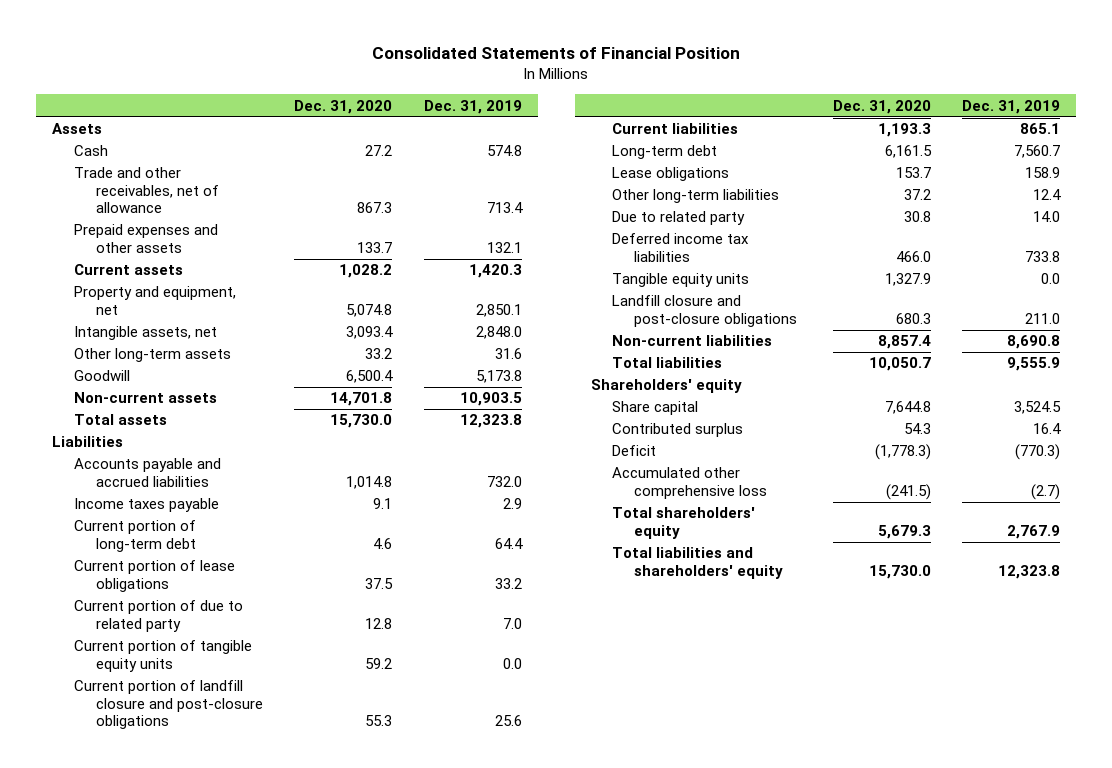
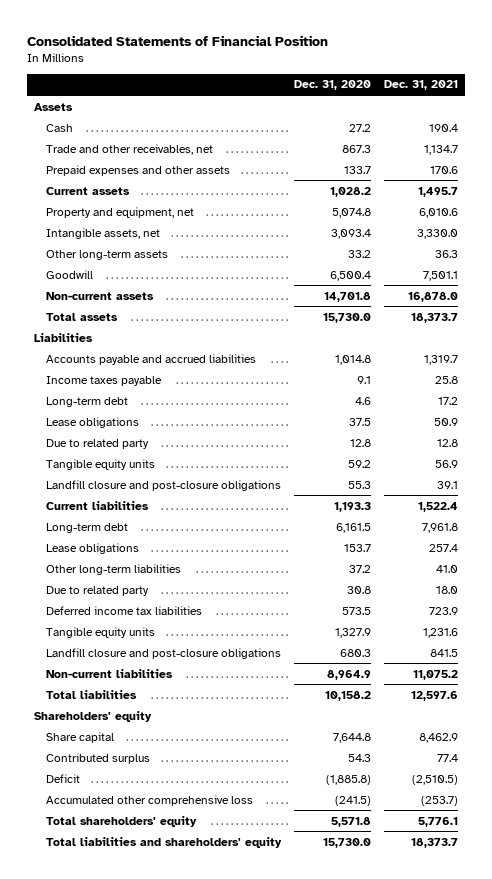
- | Dec. 31, 2020 | Dec. 31, 2019
+ | Dec. 31, 2020 | Dec. 31, 2021
- Trade and other receivables, net of allowance | 867.3 | 713.4
+ Trade and other receivables, net | 867.3 | 1,134.7
- Current portion of long-term debt | 4.6 | 64.4
- Current portion of lease obligations | 37.5 | 33.2
- Current portion of due to related party | 12.8 | 7.0
- Current portion of tangible equity units | 59.2 | 0.0
- Current portion of landfill closure and post-closure obligations | 55.3 | 25.6
+ Long-term debt | 4.6 | 17.2
+ Lease obligations | 37.5 | 50.9
+ Due to related party | 12.8 | 12.8
+ Tangible equity units | 59.2 | 56.9
+ Landfill closure and post-closure obligations | 55.3 | 39.1
- Deferred income tax liabilities | 466.0 | 733.8
+ Deferred income tax liabilities | 573.5 | 723.9
- Non-current liabilities | 8,857.4 | 8,690.8
- Total liabilities | 10,050.7 | 9,555.9
+ Non-current liabilities | 8,964.9 | 11,075.2
+ Total liabilities | 10,158.2 | 12,597.6
- Deficit | (1,778.3) | (770.3)
+ Deficit | (1,885.8) | (2,510.5)
- Total shareholders' equity | 5,679.3 | 2,767.9
+ Total shareholders' equity | 5,571.8 | 5,776.1

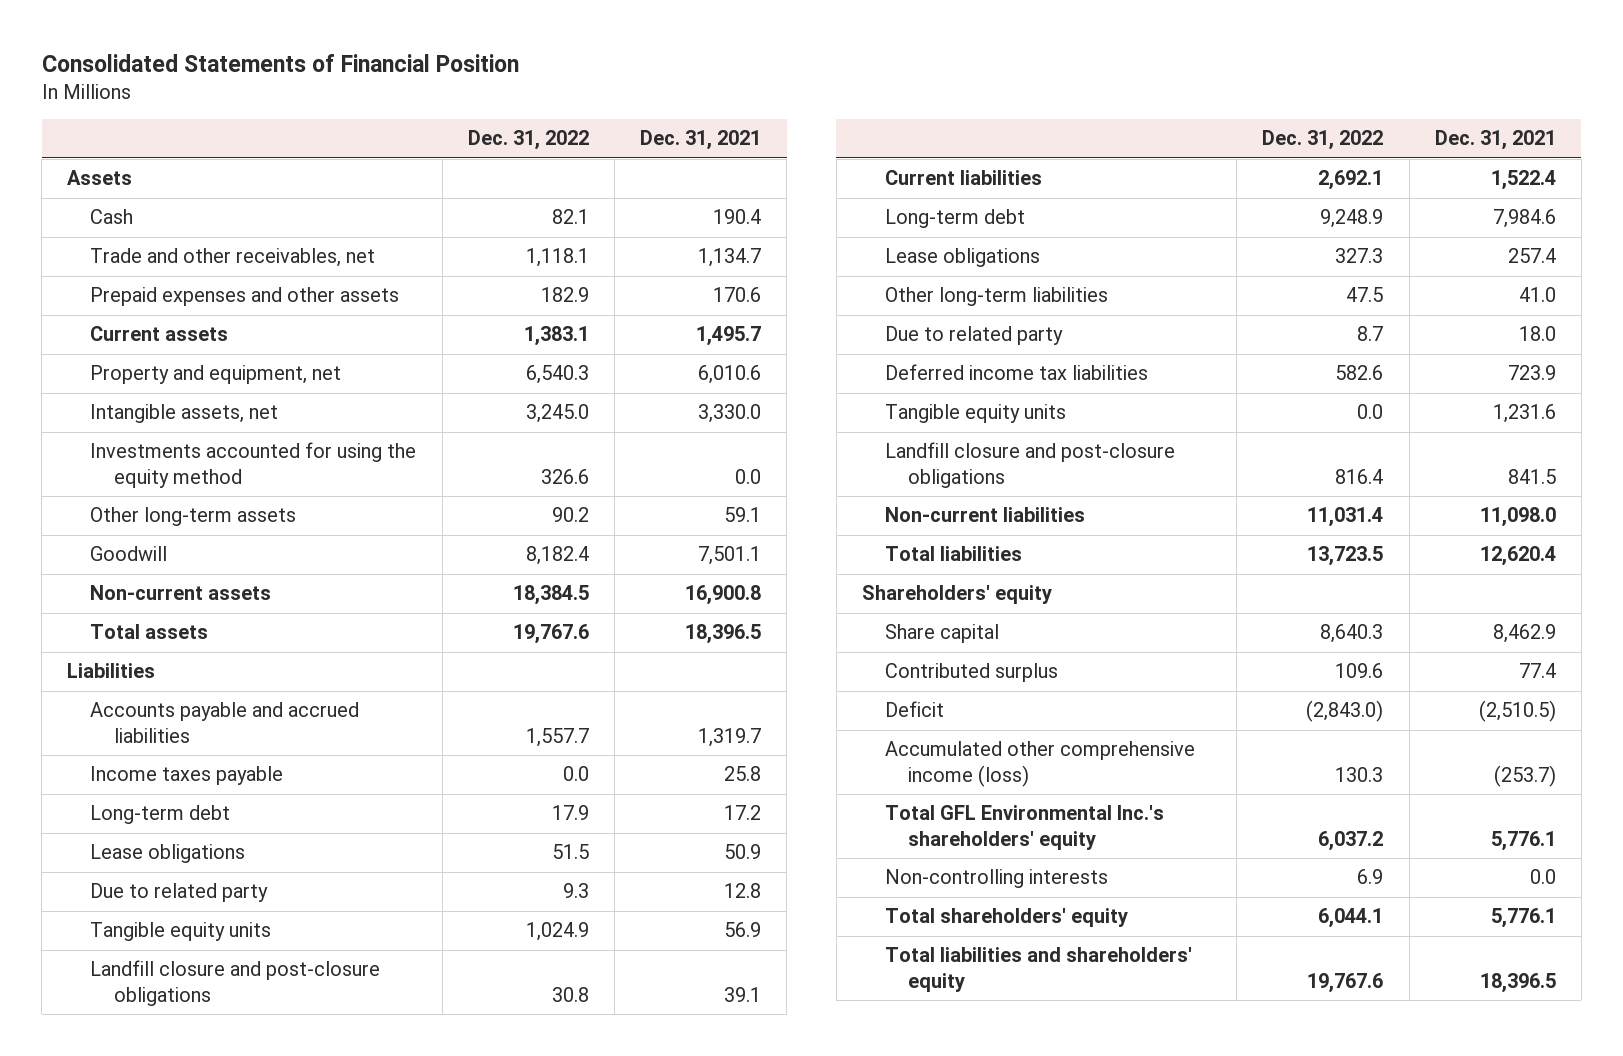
- | Dec. 31, 2020 | Dec. 31, 2021
+ | Dec. 31, 2022 | Dec. 31, 2021
- Other long-term assets | 33.2 | 36.3
+ Investments accounted for using the equity method | 326.6 | 0.0
+ Other long-term assets | 90.2 | 59.1
- Non-current assets | 14,701.8 | 16,878.0
- Total assets | 15,730.0 | 18,373.7
+ Non-current assets | 18,384.5 | 16,900.8
+ Total assets | 19,767.6 | 18,396.5
- Long-term debt | 6,161.5 | 7,961.8
+ Long-term debt | 9,248.9 | 7,984.6
- Non-current liabilities | 8,964.9 | 11,075.2
- Total liabilities | 10,158.2 | 12,597.6
+ Non-current liabilities | 11,031.4 | 11,098.0
+ Total liabilities | 13,723.5 | 12,620.4
- Accumulated other comprehensive loss | (241.5) | (253.7)
+ Accumulated other comprehensive income (loss) | 130.3 | (253.7)
+ Total GFL Environmental Inc.'s shareholders' equity | 6,037.2 | 5,776.1
+ Non-controlling interests | 6.9 | 0.0
- Total liabilities and shareholders' equity | 15,730.0 | 18,373.7
+ Total liabilities and shareholders' equity | 19,767.6 | 18,396.5

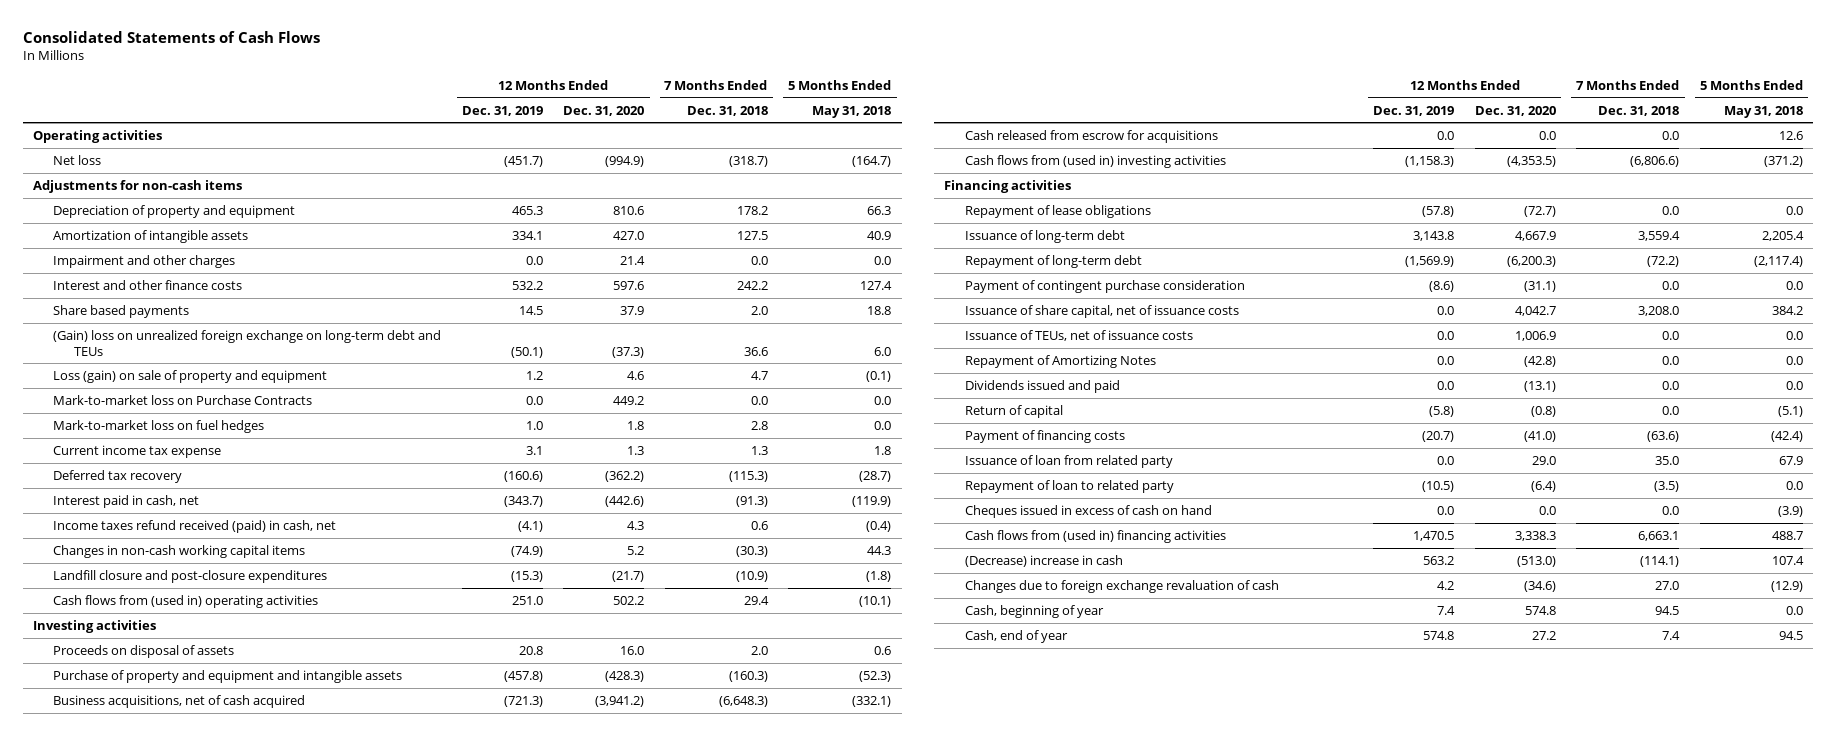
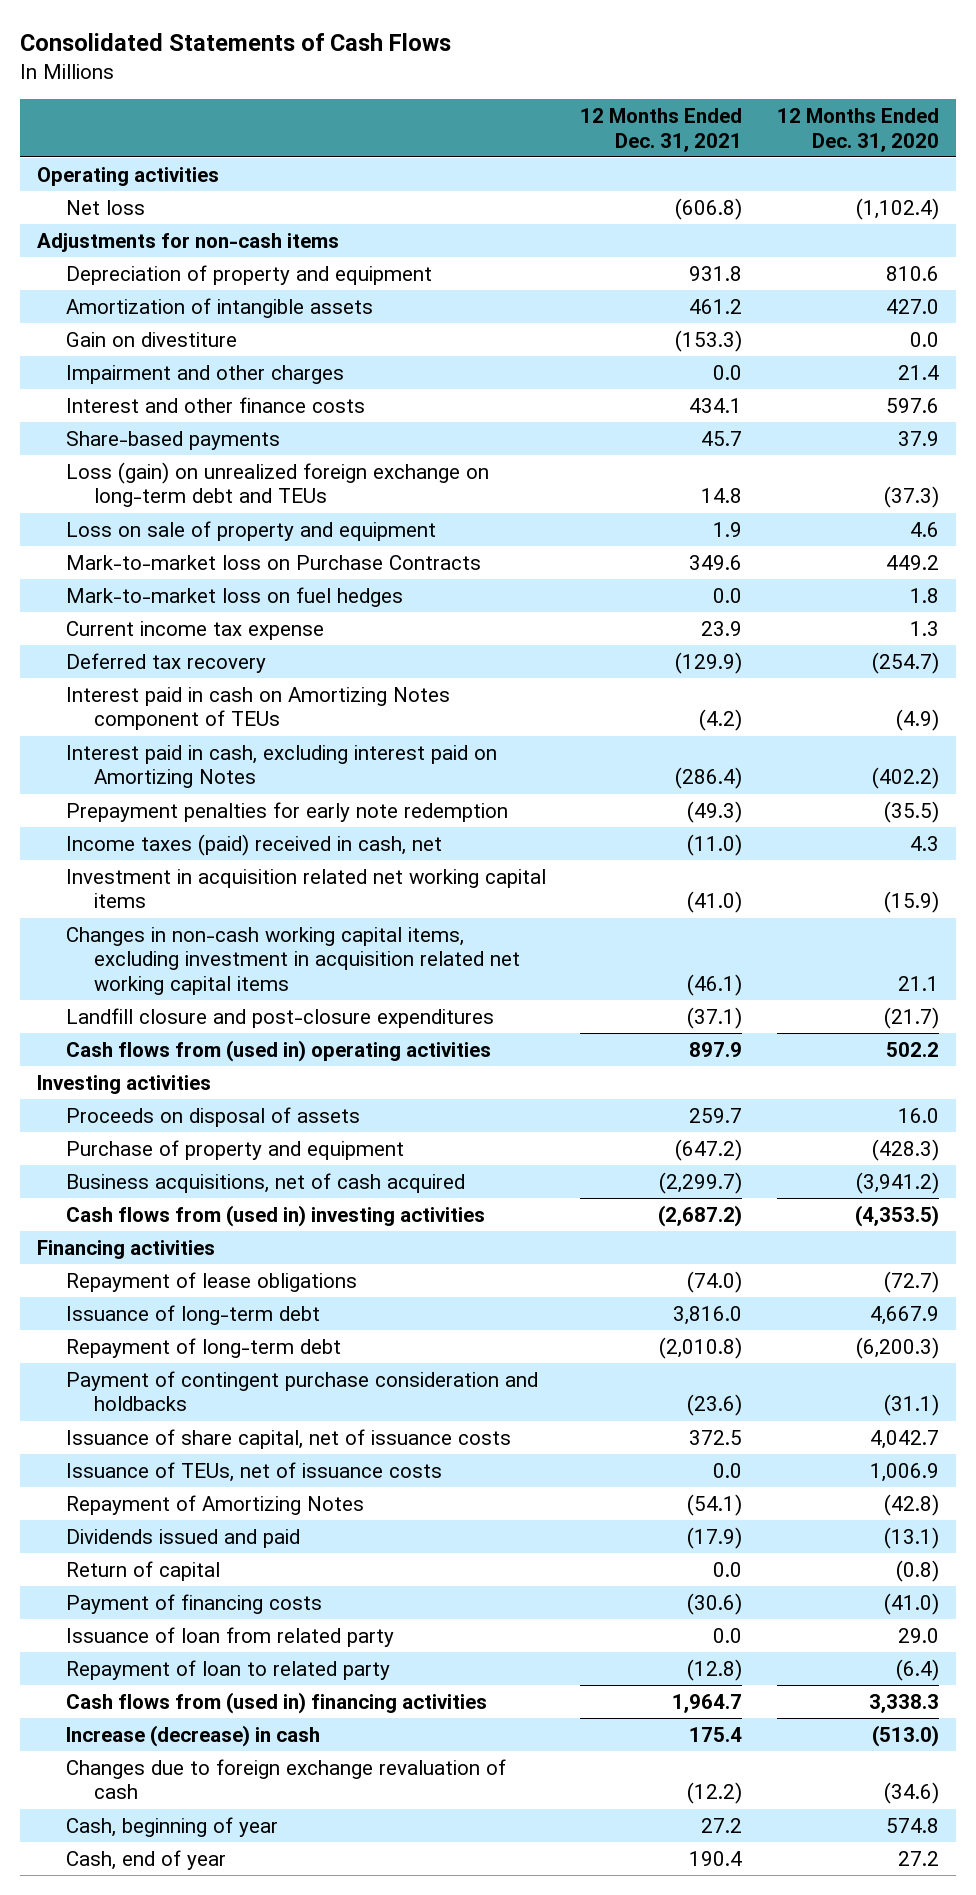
- | 12 Months Ended Dec. 31, 2019 | 12 Months Ended Dec. 31, 2020 | 7 Months Ended Dec. 31, 2018 | 5 Months Ended May 31, 2018
+ | 12 Months Ended Dec. 31, 2021 | 12 Months Ended Dec. 31, 2020
- Net loss | (451.7) | (994.9) | (318.7) | (164.7)
+ Net loss | (606.8) | (1,102.4)
+ Gain on divestiture | (153.3) | 0.0
- Share based payments | 14.5 | 37.9 | 2.0 | 18.8
- (Gain) loss on unrealized foreign exchange on long-term debt and TEUs | (50.1) | (37.3) | 36.6 | 6.0
- Loss (gain) on sale of property and equipment | 1.2 | 4.6 | 4.7 | (0.1)
+ Share-based payments | 45.7 | 37.9
+ Loss (gain) on unrealized foreign exchange on long-term debt and TEUs | 14.8 | (37.3)
+ Loss on sale of property and equipment | 1.9 | 4.6
- Deferred tax recovery | (160.6) | (362.2) | (115.3) | (28.7)
- Interest paid in cash, net | (343.7) | (442.6) | (91.3) | (119.9)
- Income taxes refund received (paid) in cash, net | (4.1) | 4.3 | 0.6 | (0.4)
- Changes in non-cash working capital items | (74.9) | 5.2 | (30.3) | 44.3
+ Deferred tax recovery | (129.9) | (254.7)
+ Interest paid in cash on Amortizing Notes component of TEUs | (4.2) | (4.9)
+ Interest paid in cash, excluding interest paid on Amortizing Notes | (286.4) | (402.2)
+ Prepayment penalties for early note redemption | (49.3) | (35.5)
+ Income taxes (paid) received in cash, net | (11.0) | 4.3
+ Investment in acquisition related net working capital items | (41.0) | (15.9)
+ Changes in non-cash working capital items, excluding investment in acquisition related net working capital items | (46.1) | 21.1
- Purchase of property and equipment and intangible assets | (457.8) | (428.3) | (160.3) | (52.3)
+ Purchase of property and equipment | (647.2) | (428.3)
- Cash released from escrow for acquisitions | 0.0 | 0.0 | 0.0 | 12.6
- Payment of contingent purchase consideration | (8.6) | (31.1) | 0.0 | 0.0
+ Payment of contingent purchase consideration and holdbacks | (23.6) | (31.1)
- Cheques issued in excess of cash on hand | 0.0 | 0.0 | 0.0 | (3.9)
- (Decrease) increase in cash | 563.2 | (513.0) | (114.1) | 107.4
+ Increase (decrease) in cash | 175.4 | (513.0)

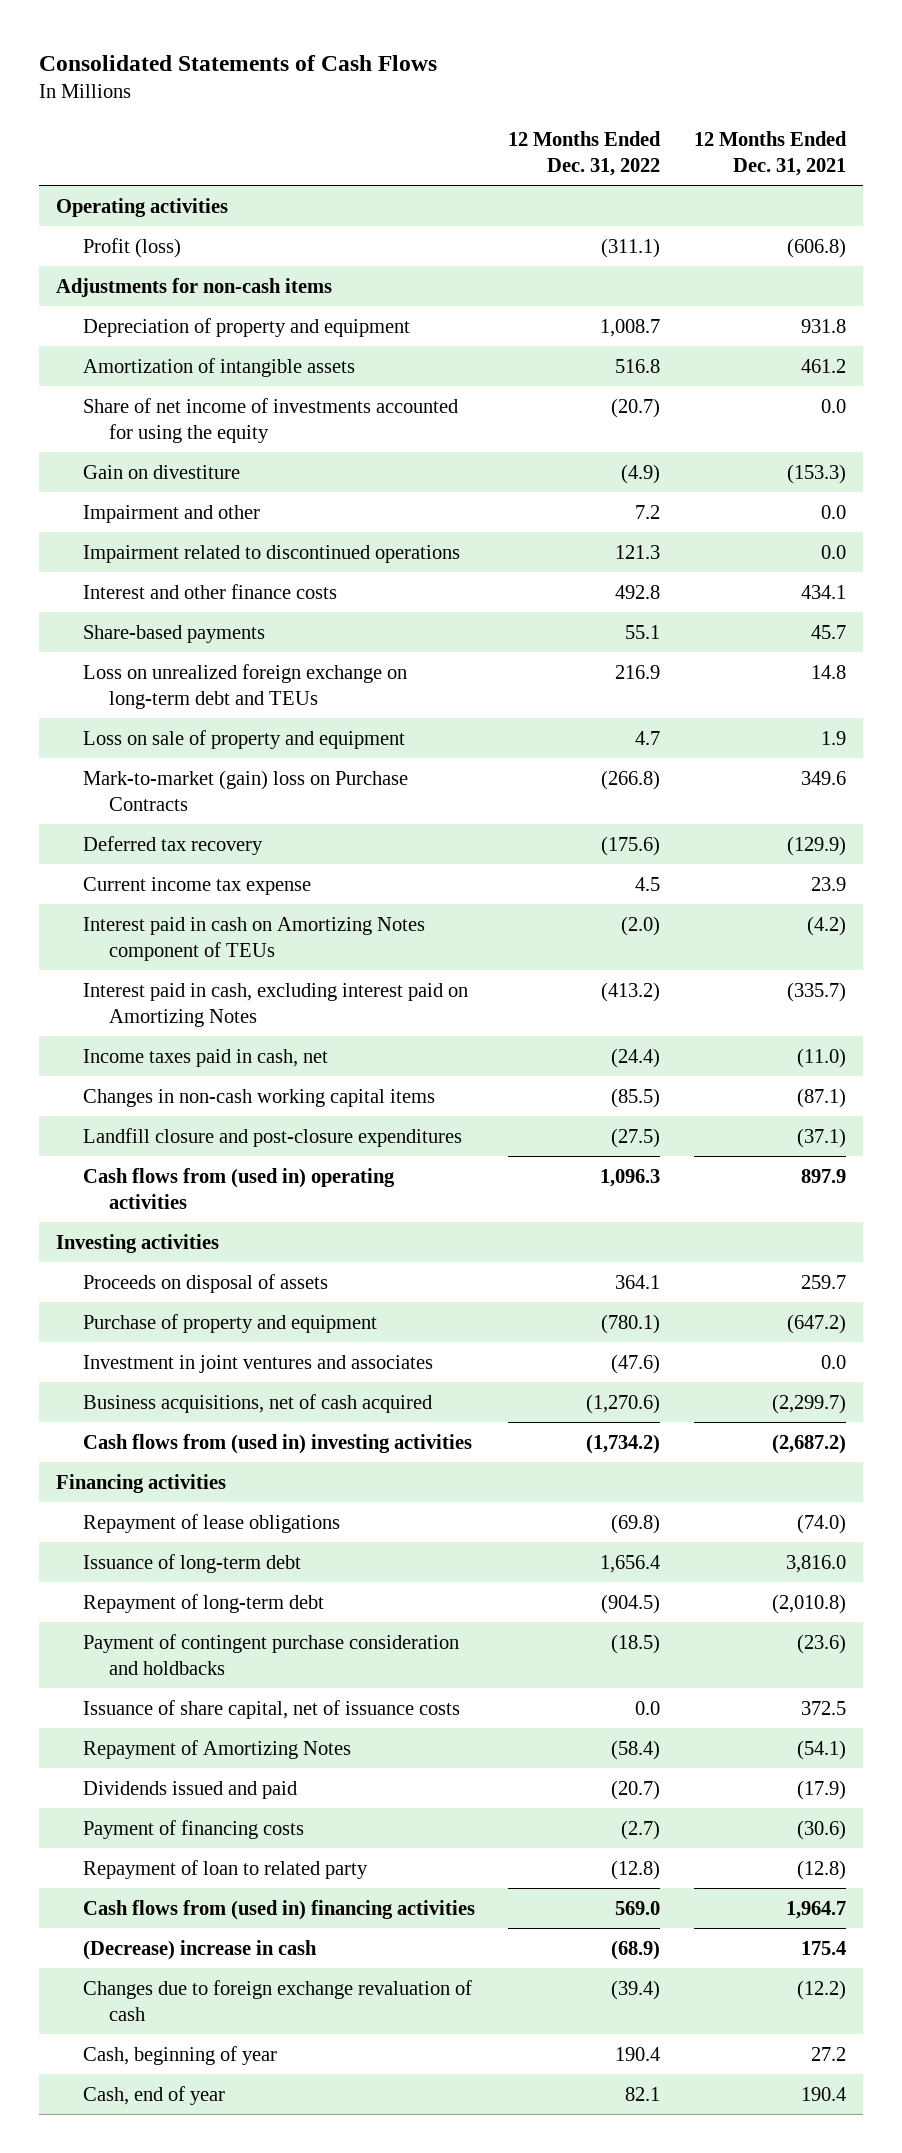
- | 12 Months Ended Dec. 31, 2021 | 12 Months Ended Dec. 31, 2020
+ | 12 Months Ended Dec. 31, 2022 | 12 Months Ended Dec. 31, 2021
- Net loss | (606.8) | (1,102.4)
+ Profit (loss) | (311.1) | (606.8)
+ Share of net income of investments accounted for using the equity | (20.7) | 0.0
- Impairment and other charges | 0.0 | 21.4
+ Impairment and other | 7.2 | 0.0
+ Impairment related to discontinued operations | 121.3 | 0.0
- Loss (gain) on unrealized foreign exchange on long-term debt and TEUs | 14.8 | (37.3)
+ Loss on unrealized foreign exchange on long-term debt and TEUs | 216.9 | 14.8
- Mark-to-market loss on Purchase Contracts | 349.6 | 449.2
- Mark-to-market loss on fuel hedges | 0.0 | 1.8
+ Mark-to-market (gain) loss on Purchase Contracts | (266.8) | 349.6
moved down: Current income tax expense | 4.5 | 23.9
- Interest paid in cash, excluding interest paid on Amortizing Notes | (286.4) | (402.2)
- Prepayment penalties for early note redemption | (49.3) | (35.5)
- Income taxes (paid) received in cash, net | (11.0) | 4.3
- Investment in acquisition related net working capital items | (41.0) | (15.9)
- Changes in non-cash working capital items, excluding investment in acquisition related net working capital items | (46.1) | 21.1
+ Interest paid in cash, excluding interest paid on Amortizing Notes | (413.2) | (335.7)
+ Income taxes paid in cash, net | (24.4) | (11.0)
+ Changes in non-cash working capital items | (85.5) | (87.1)
+ Investment in joint ventures and associates | (47.6) | 0.0
- Issuance of TEUs, net of issuance costs | 0.0 | 1,006.9
- Return of capital | 0.0 | (0.8)
- Issuance of loan from related party | 0.0 | 29.0
- Increase (decrease) in cash | 175.4 | (513.0)
+ (Decrease) increase in cash | (68.9) | 175.4

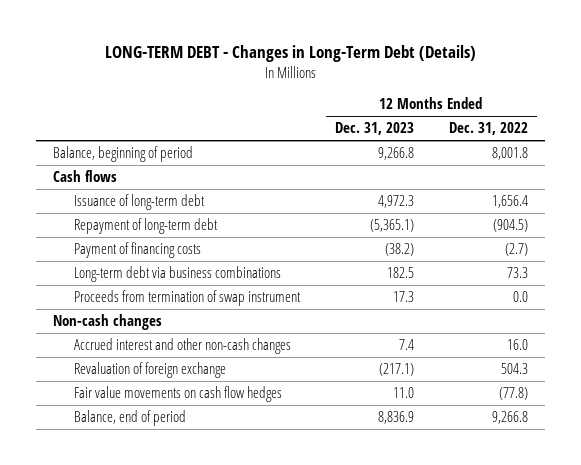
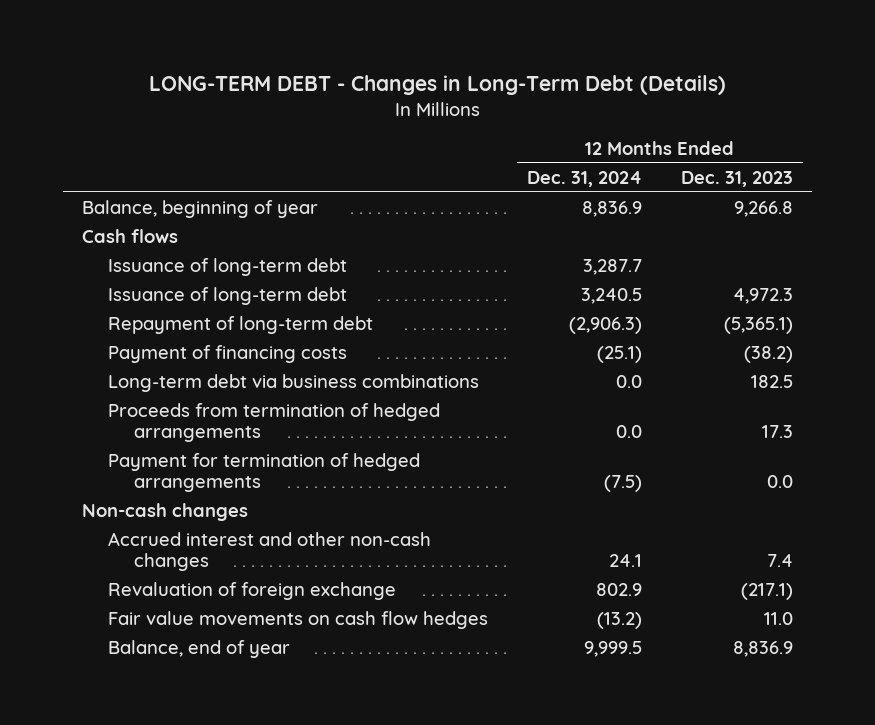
- | 12 Months Ended Dec. 31, 2023 | 12 Months Ended Dec. 31, 2022
+ | 12 Months Ended Dec. 31, 2024 | 12 Months Ended Dec. 31, 2023
- Balance, beginning of period | 9,266.8 | 8,001.8
+ Balance, beginning of year | 8,836.9 | 9,266.8
+ Issuance of long-term debt | 3,287.7 |
- Proceeds from termination of swap instrument | 17.3 | 0.0
+ Proceeds from termination of hedged arrangements | 0.0 | 17.3
+ Payment for termination of hedged arrangements | (7.5) | 0.0
- Balance, end of period | 8,836.9 | 9,266.8
+ Balance, end of year | 9,999.5 | 8,836.9

